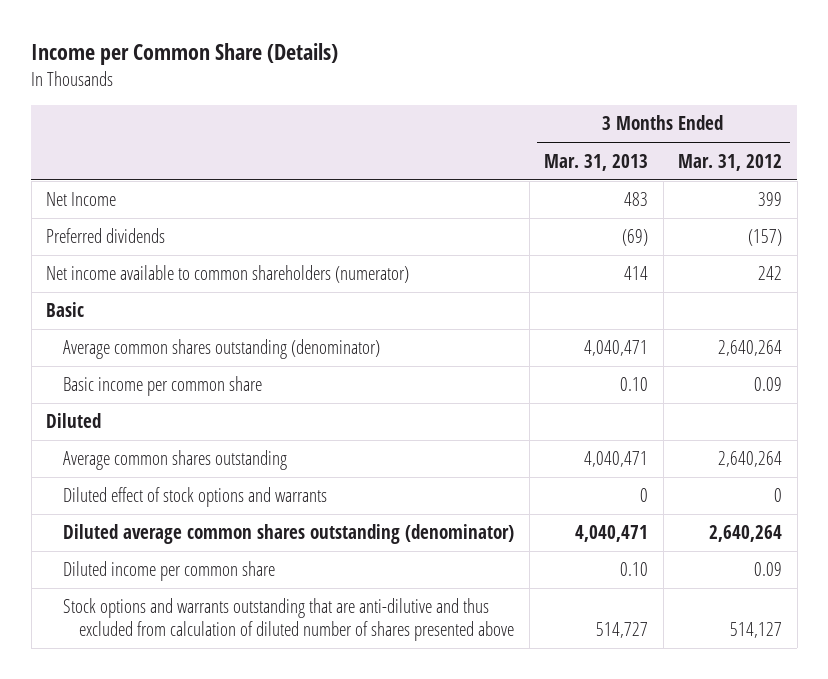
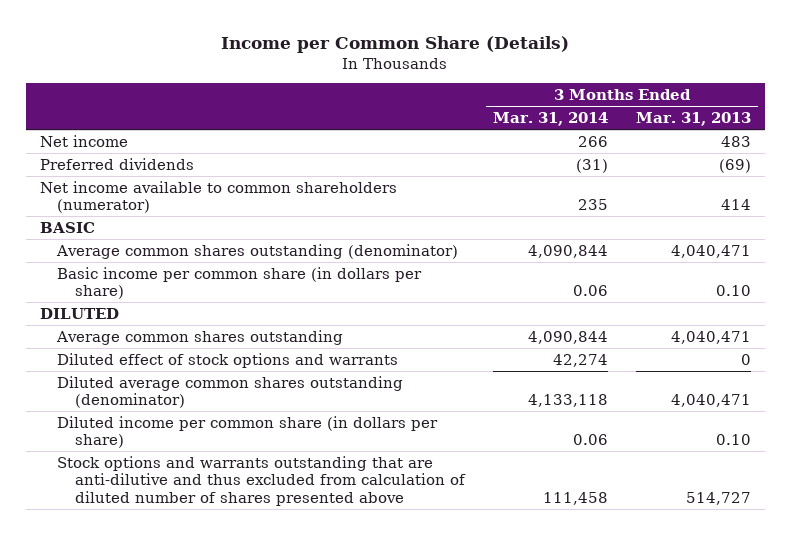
- | 3 Months Ended Mar. 31, 2013 | 3 Months Ended Mar. 31, 2012
+ | 3 Months Ended Mar. 31, 2014 | 3 Months Ended Mar. 31, 2013
- Net Income | 483 | 399
+ Net income | 266 | 483
- Basic
+ BASIC
- Basic income per common share | 0.10 | 0.09
- Diluted
+ Basic income per common share (in dollars per share) | 0.06 | 0.10
+ DILUTED
- Diluted income per common share | 0.10 | 0.09
+ Diluted income per common share (in dollars per share) | 0.06 | 0.10

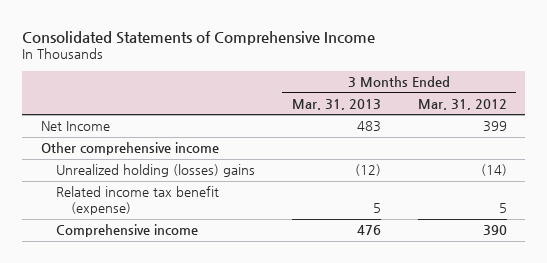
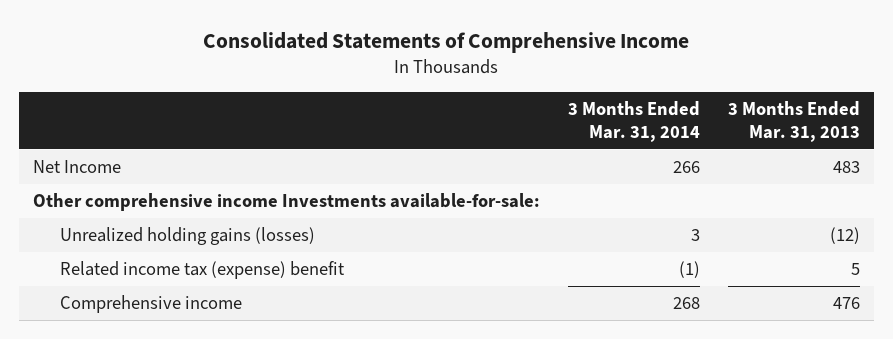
- | 3 Months Ended Mar. 31, 2013 | 3 Months Ended Mar. 31, 2012
+ | 3 Months Ended Mar. 31, 2014 | 3 Months Ended Mar. 31, 2013
- Other comprehensive income
- Unrealized holding (losses) gains | (12) | (14)
- Related income tax benefit (expense) | 5 | 5
+ Other comprehensive income Investments available-for-sale:
+ Unrealized holding gains (losses) | 3 | (12)
+ Related income tax (expense) benefit | (1) | 5

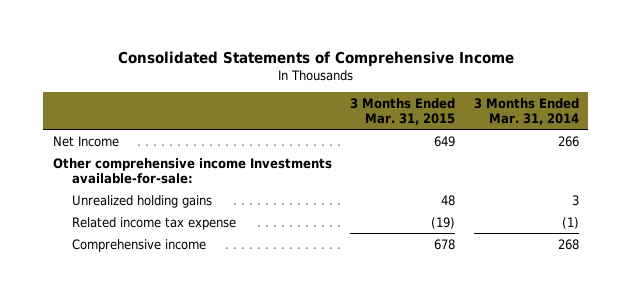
- | 3 Months Ended Mar. 31, 2014 | 3 Months Ended Mar. 31, 2013
+ | 3 Months Ended Mar. 31, 2015 | 3 Months Ended Mar. 31, 2014
- Unrealized holding gains (losses) | 3 | (12)
- Related income tax (expense) benefit | (1) | 5
+ Unrealized holding gains | 48 | 3
+ Related income tax expense | (19) | (1)

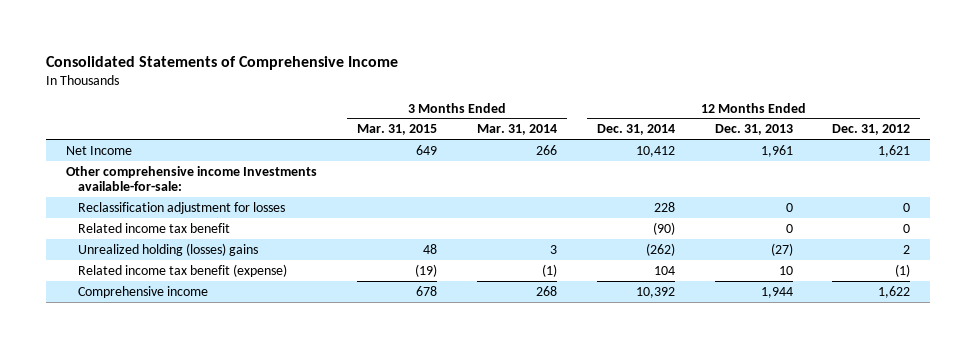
- | 3 Months Ended Mar. 31, 2015 | 3 Months Ended Mar. 31, 2014
+ | 3 Months Ended Mar. 31, 2015 | 3 Months Ended Mar. 31, 2014 | 12 Months Ended Dec. 31, 2014 | 12 Months Ended Dec. 31, 2013 | 12 Months Ended Dec. 31, 2012
- Unrealized holding gains | 48 | 3
- Related income tax expense | (19) | (1)
+ Reclassification adjustment for losses | | | 228 | 0 | 0
+ Related income tax benefit | | | (90) | 0 | 0
+ Unrealized holding (losses) gains | 48 | 3 | (262) | (27) | 2
+ Related income tax benefit (expense) | (19) | (1) | 104 | 10 | (1)

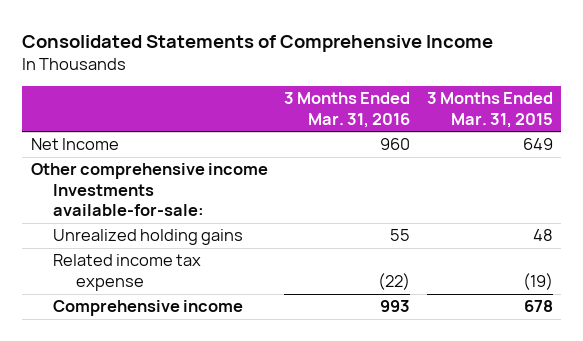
- | 3 Months Ended Mar. 31, 2015 | 3 Months Ended Mar. 31, 2014 | 12 Months Ended Dec. 31, 2014 | 12 Months Ended Dec. 31, 2013 | 12 Months Ended Dec. 31, 2012
+ | 3 Months Ended Mar. 31, 2016 | 3 Months Ended Mar. 31, 2015
- Reclassification adjustment for losses | | | 228 | 0 | 0
- Related income tax benefit | | | (90) | 0 | 0
- Unrealized holding (losses) gains | 48 | 3 | (262) | (27) | 2
- Related income tax benefit (expense) | (19) | (1) | 104 | 10 | (1)
+ Unrealized holding gains | 55 | 48
+ Related income tax expense | (22) | (19)

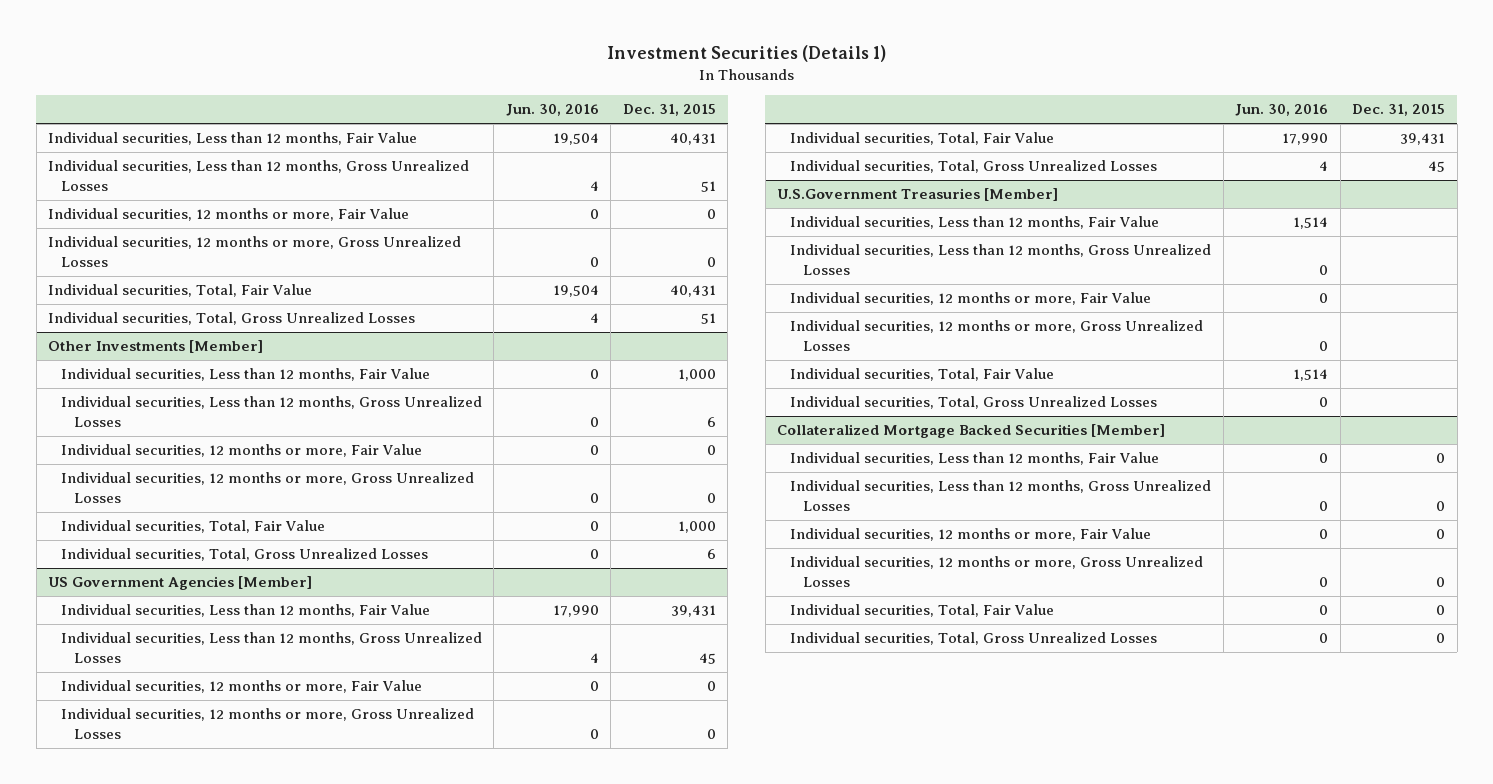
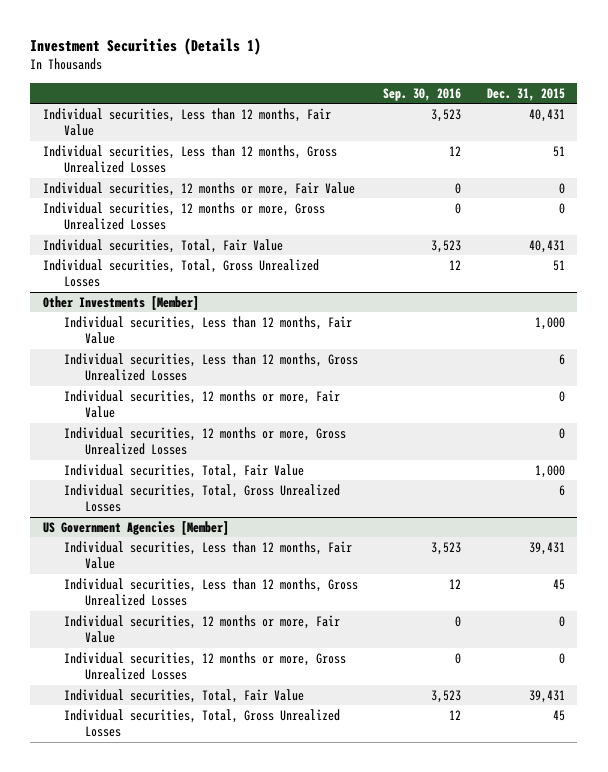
- | Jun. 30, 2016 | Dec. 31, 2015
+ | Sep. 30, 2016 | Dec. 31, 2015
- U.S.Government Treasuries [Member]
- Individual securities, Less than 12 months, Fair Value | 1,514 |
- Individual securities, Less than 12 months, Gross Unrealized Losses | 0 |
- Individual securities, 12 months or more, Fair Value | 0 |
- Individual securities, 12 months or more, Gross Unrealized Losses | 0 |
- Individual securities, Total, Fair Value | 1,514 |
- Individual securities, Total, Gross Unrealized Losses | 0 |
- Collateralized Mortgage Backed Securities [Member]
- Individual securities, Less than 12 months, Fair Value | 0 | 0
- Individual securities, Less than 12 months, Gross Unrealized Losses | 0 | 0
- Individual securities, 12 months or more, Fair Value | 0 | 0
- Individual securities, 12 months or more, Gross Unrealized Losses | 0 | 0
- Individual securities, Total, Fair Value | 0 | 0
- Individual securities, Total, Gross Unrealized Losses | 0 | 0

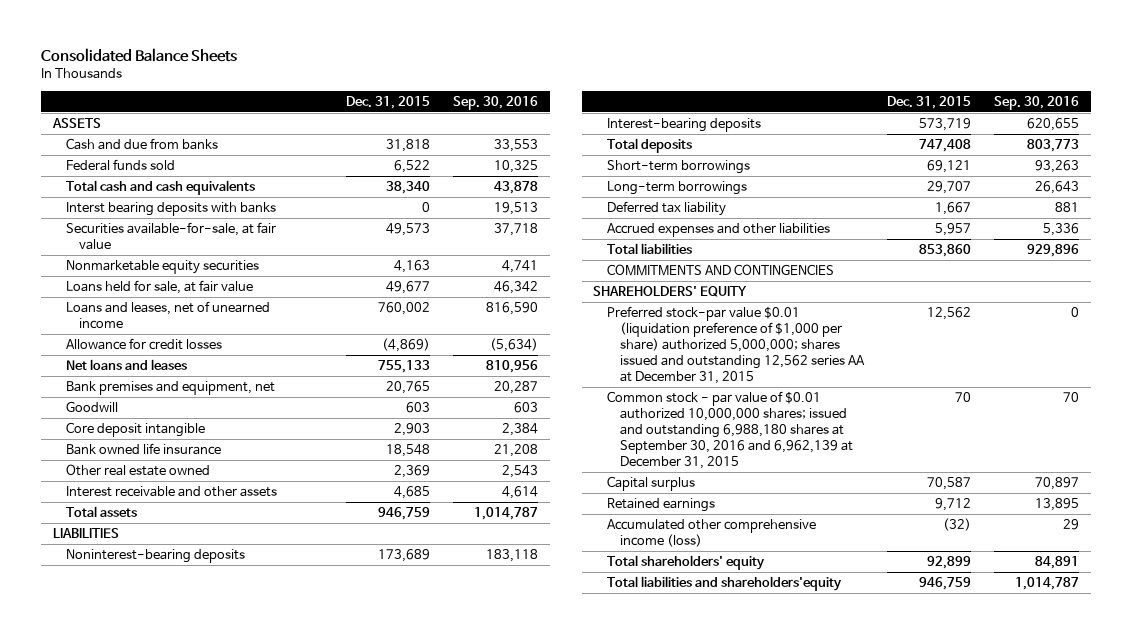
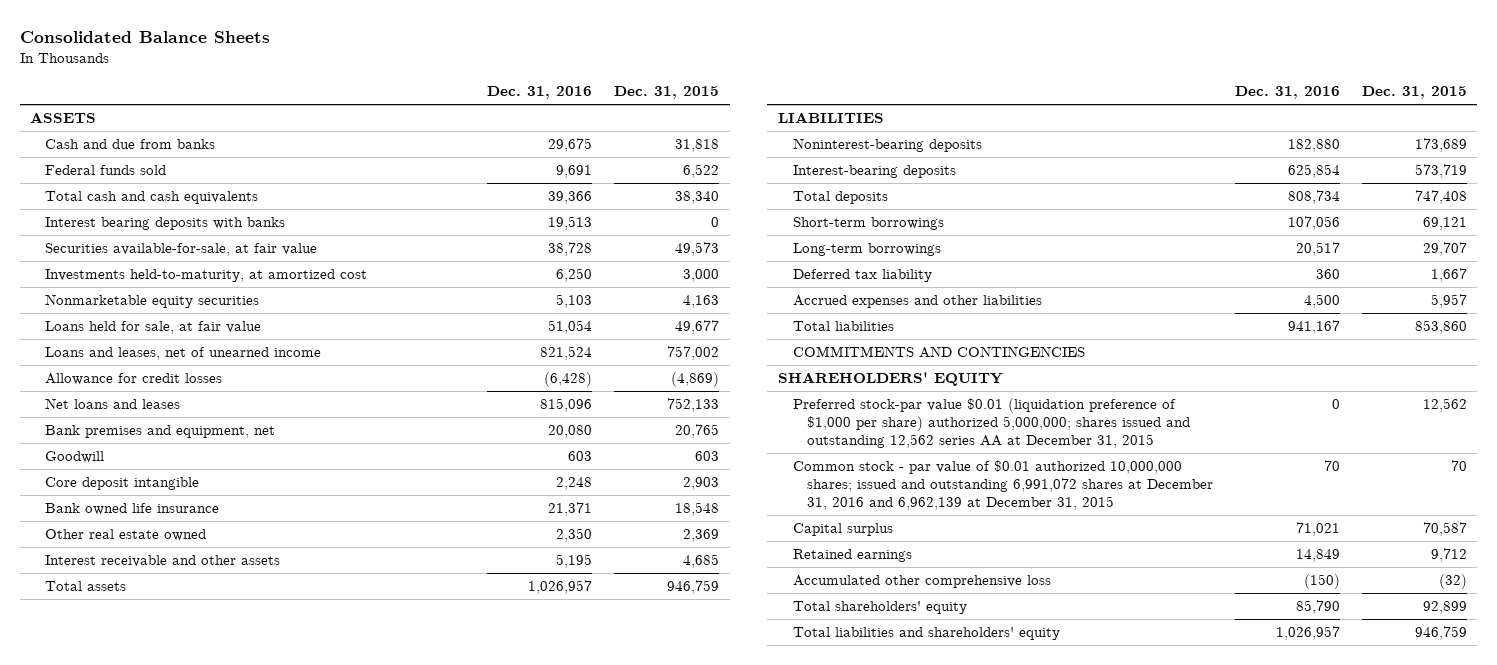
- | Dec. 31, 2015 | Sep. 30, 2016
+ | Dec. 31, 2016 | Dec. 31, 2015
- Interst bearing deposits with banks | 0 | 19,513
+ Interest bearing deposits with banks | 19,513 | 0
+ Investments held-to-maturity, at amortized cost | 6,250 | 3,000
- Loans and leases, net of unearned income | 760,002 | 816,590
+ Loans and leases, net of unearned income | 821,524 | 757,002
- Net loans and leases | 755,133 | 810,956
+ Net loans and leases | 815,096 | 752,133
- Common stock - par value of $0.01 authorized 10,000,000 shares; issued and outstanding 6,988,180 shares at September 30, 2016 and 6,962,139 at December 31, 2015 | 70 | 70
+ Common stock - par value of $0.01 authorized 10,000,000 shares; issued and outstanding 6,991,072 shares at December 31, 2016 and 6,962,139 at December 31, 2015 | 70 | 70
- Accumulated other comprehensive income (loss) | (32) | 29
+ Accumulated other comprehensive loss | (150) | (32)
- Total liabilities and shareholders'equity | 946,759 | 1,014,787
+ Total liabilities and shareholders' equity | 1,026,957 | 946,759

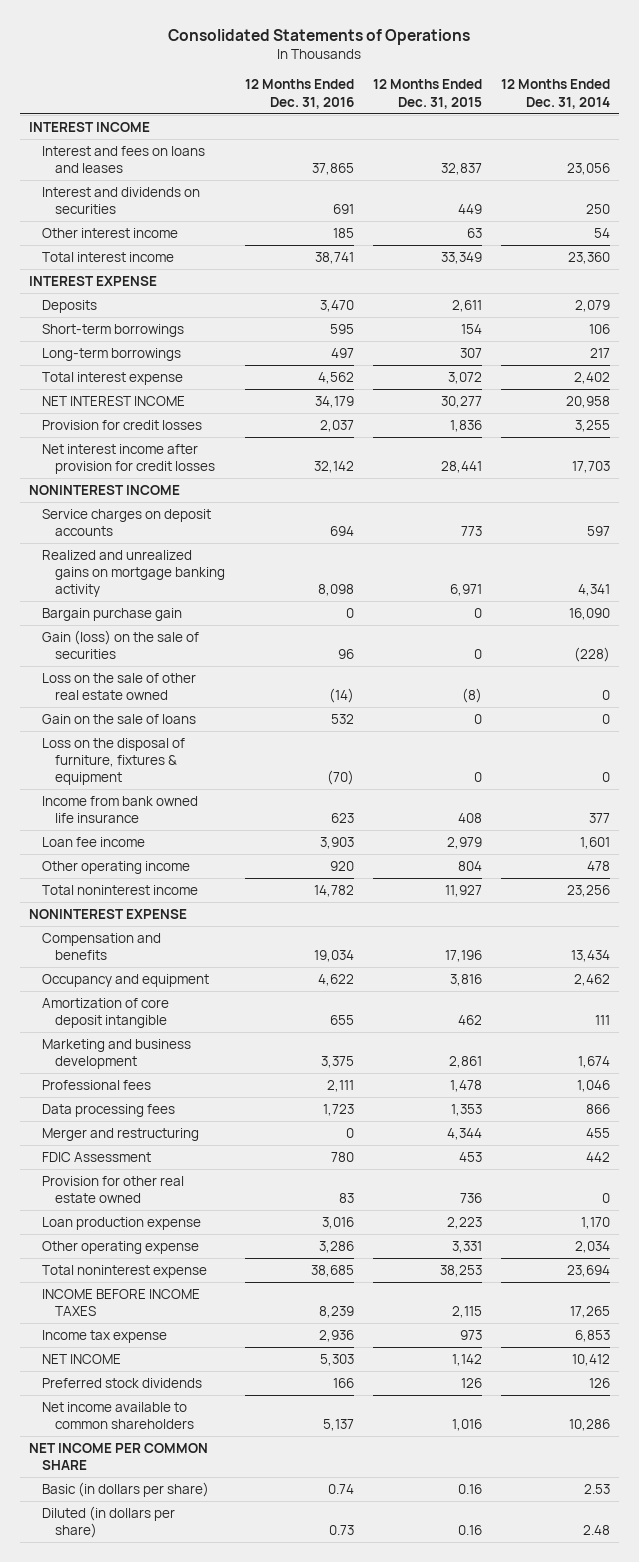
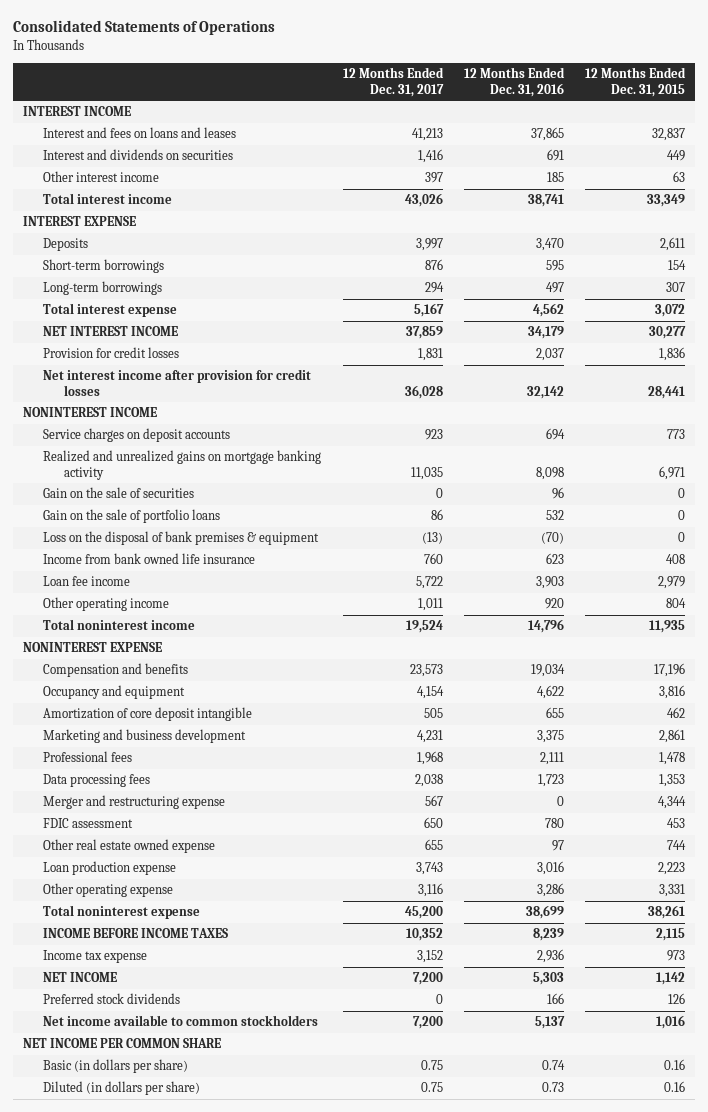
- | 12 Months Ended Dec. 31, 2016 | 12 Months Ended Dec. 31, 2015 | 12 Months Ended Dec. 31, 2014
+ | 12 Months Ended Dec. 31, 2017 | 12 Months Ended Dec. 31, 2016 | 12 Months Ended Dec. 31, 2015
- Bargain purchase gain | 0 | 0 | 16,090
- Gain (loss) on the sale of securities | 96 | 0 | (228)
- Loss on the sale of other real estate owned | (14) | (8) | 0
- Gain on the sale of loans | 532 | 0 | 0
- Loss on the disposal of furniture, fixtures & equipment | (70) | 0 | 0
+ Gain on the sale of securities | 0 | 96 | 0
+ Gain on the sale of portfolio loans | 86 | 532 | 0
+ Loss on the disposal of bank premises & equipment | (13) | (70) | 0
- Total noninterest income | 14,782 | 11,927 | 23,256
+ Total noninterest income | 19,524 | 14,796 | 11,935
- Merger and restructuring | 0 | 4,344 | 455
- FDIC Assessment | 780 | 453 | 442
- Provision for other real estate owned | 83 | 736 | 0
+ Merger and restructuring expense | 567 | 0 | 4,344
+ FDIC assessment | 650 | 780 | 453
+ Other real estate owned expense | 655 | 97 | 744
- Total noninterest expense | 38,685 | 38,253 | 23,694
+ Total noninterest expense | 45,200 | 38,699 | 38,261
- Net income available to common shareholders | 5,137 | 1,016 | 10,286
+ Net income available to common stockholders | 7,200 | 5,137 | 1,016

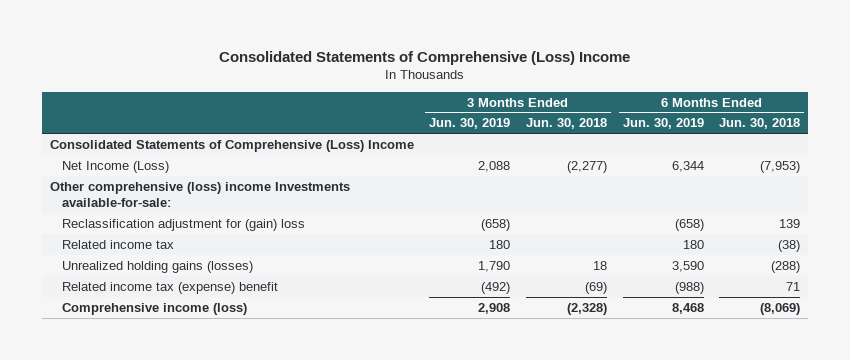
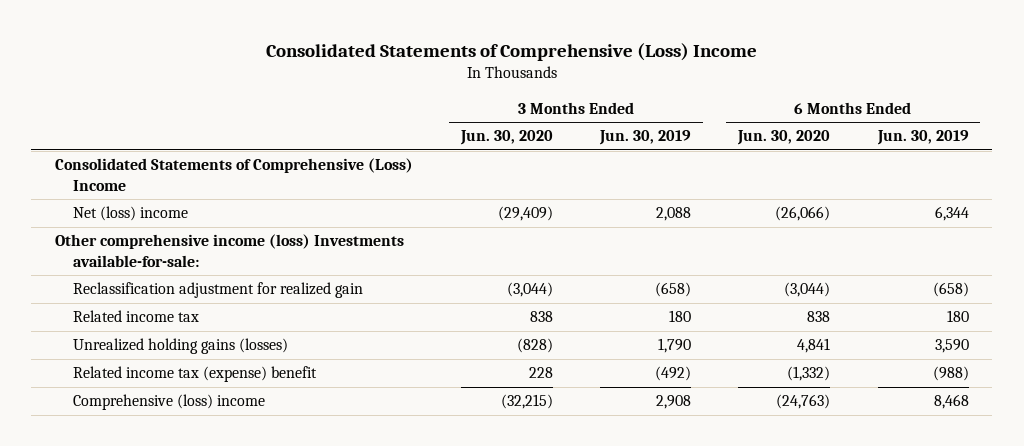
- | 3 Months Ended Jun. 30, 2019 | 3 Months Ended Jun. 30, 2018 | 6 Months Ended Jun. 30, 2019 | 6 Months Ended Jun. 30, 2018
+ | 3 Months Ended Jun. 30, 2020 | 3 Months Ended Jun. 30, 2019 | 6 Months Ended Jun. 30, 2020 | 6 Months Ended Jun. 30, 2019
- Net Income (Loss) | 2,088 | (2,277) | 6,344 | (7,953)
- Other comprehensive (loss) income Investments available-for-sale:
- Reclassification adjustment for (gain) loss | (658) | | (658) | 139
+ Net (loss) income | (29,409) | 2,088 | (26,066) | 6,344
+ Other comprehensive income (loss) Investments available-for-sale:
+ Reclassification adjustment for realized gain | (3,044) | (658) | (3,044) | (658)
- Comprehensive income (loss) | 2,908 | (2,328) | 8,468 | (8,069)
+ Comprehensive (loss) income | (32,215) | 2,908 | (24,763) | 8,468

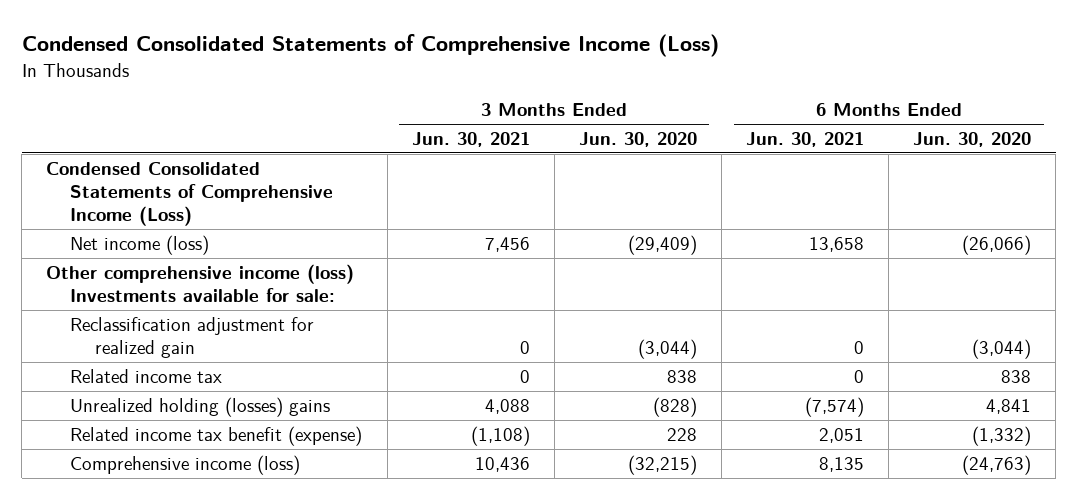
- Consolidated Statements of Comprehensive (Loss) Income
+ Condensed Consolidated Statements of Comprehensive Income (Loss)
- | 3 Months Ended Jun. 30, 2020 | 3 Months Ended Jun. 30, 2019 | 6 Months Ended Jun. 30, 2020 | 6 Months Ended Jun. 30, 2019
+ | 3 Months Ended Jun. 30, 2021 | 3 Months Ended Jun. 30, 2020 | 6 Months Ended Jun. 30, 2021 | 6 Months Ended Jun. 30, 2020
- Consolidated Statements of Comprehensive (Loss) Income
- Net (loss) income | (29,409) | 2,088 | (26,066) | 6,344
- Other comprehensive income (loss) Investments available-for-sale:
+ Condensed Consolidated Statements of Comprehensive Income (Loss)
+ Net income (loss) | 7,456 | (29,409) | 13,658 | (26,066)
+ Other comprehensive income (loss) Investments available for sale:
- Unrealized holding gains (losses) | (828) | 1,790 | 4,841 | 3,590
- Related income tax (expense) benefit | 228 | (492) | (1,332) | (988)
- Comprehensive (loss) income | (32,215) | 2,908 | (24,763) | 8,468
+ Unrealized holding (losses) gains | 4,088 | (828) | (7,574) | 4,841
+ Related income tax benefit (expense) | (1,108) | 228 | 2,051 | (1,332)
+ Comprehensive income (loss) | 10,436 | (32,215) | 8,135 | (24,763)

